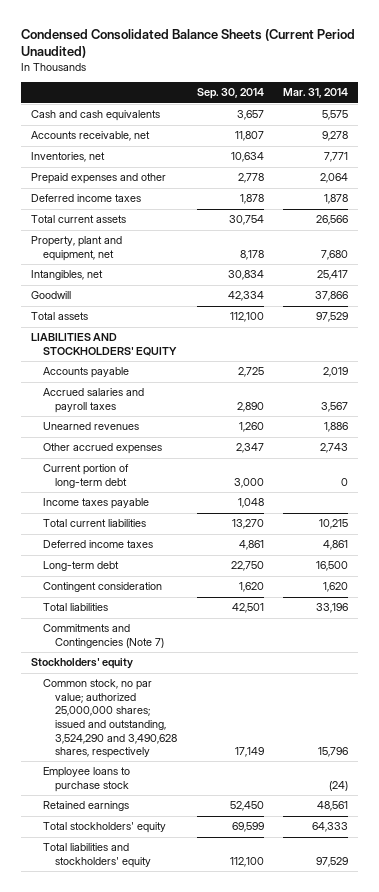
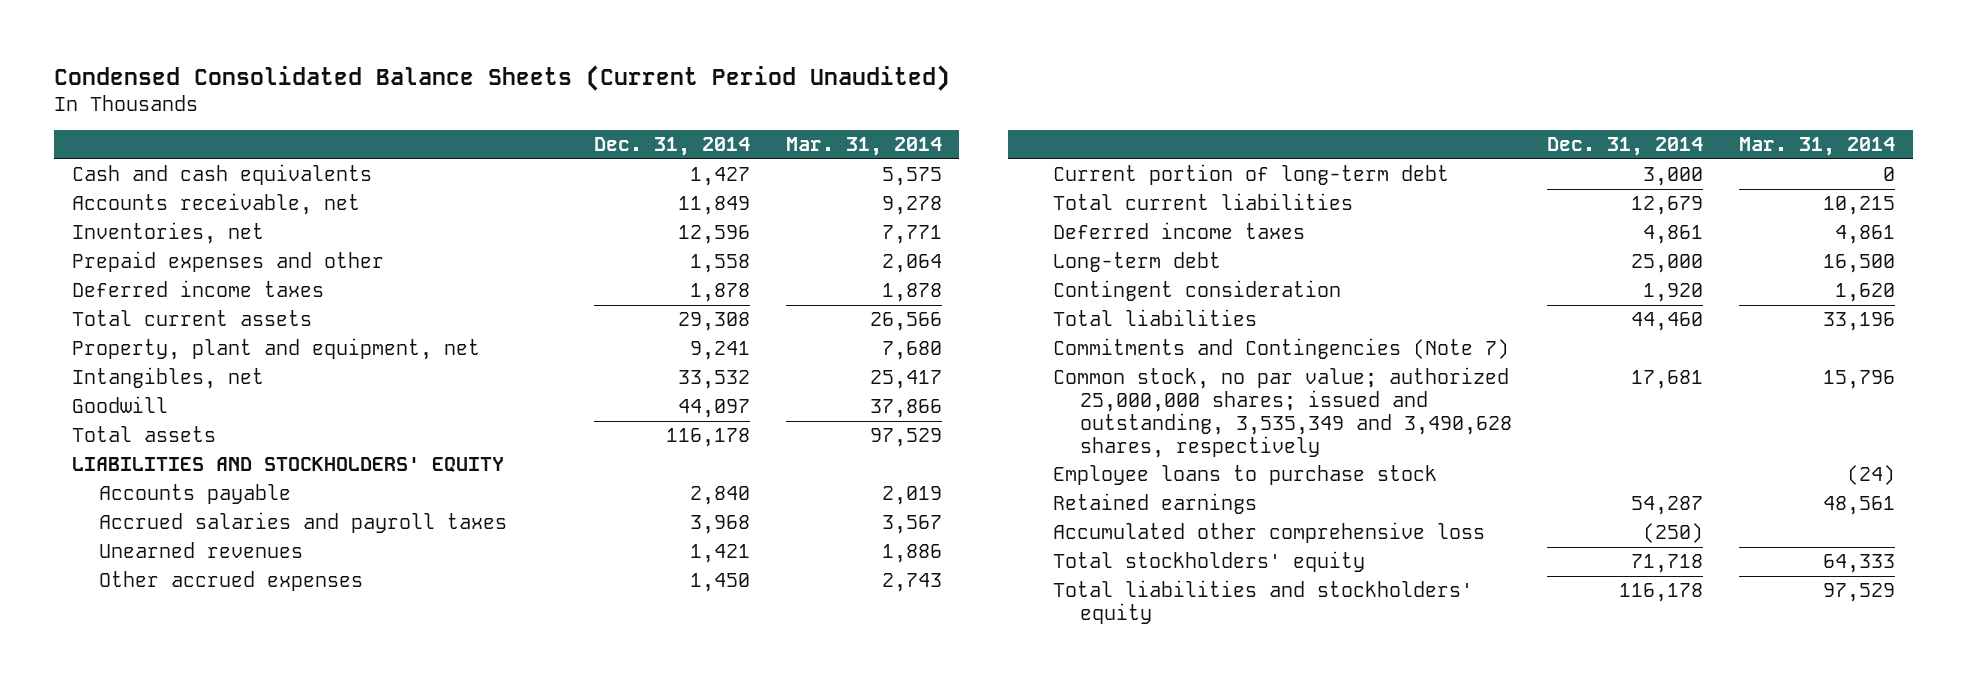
- | Sep. 30, 2014 | Mar. 31, 2014
+ | Dec. 31, 2014 | Mar. 31, 2014
- Income taxes payable | 1,048 |
- Stockholders' equity
- Common stock, no par value; authorized 25,000,000 shares; issued and outstanding, 3,524,290 and 3,490,628 shares, respectively | 17,149 | 15,796
+ Common stock, no par value; authorized 25,000,000 shares; issued and outstanding, 3,535,349 and 3,490,628 shares, respectively | 17,681 | 15,796
+ Accumulated other comprehensive loss | (250) |

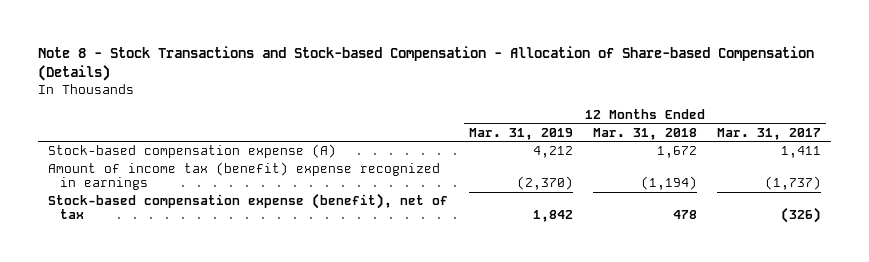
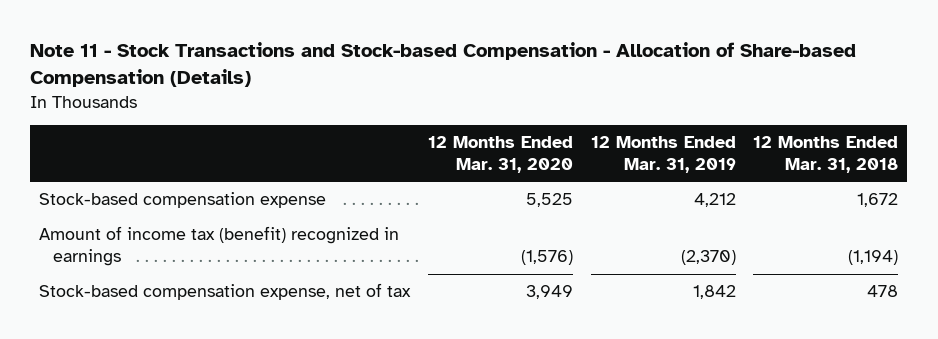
- Note 8 - Stock Transactions and Stock-based Compensation - Allocation of Share-based Compensation (Details)
+ Note 11 - Stock Transactions and Stock-based Compensation - Allocation of Share-based Compensation (Details)
- | 12 Months Ended Mar. 31, 2019 | 12 Months Ended Mar. 31, 2018 | 12 Months Ended Mar. 31, 2017
+ | 12 Months Ended Mar. 31, 2020 | 12 Months Ended Mar. 31, 2019 | 12 Months Ended Mar. 31, 2018
- Stock-based compensation expense (A) | 4,212 | 1,672 | 1,411
- Amount of income tax (benefit) expense recognized in earnings | (2,370) | (1,194) | (1,737)
- Stock-based compensation expense (benefit), net of tax | 1,842 | 478 | (326)
+ Stock-based compensation expense | 5,525 | 4,212 | 1,672
+ Amount of income tax (benefit) recognized in earnings | (1,576) | (2,370) | (1,194)
+ Stock-based compensation expense, net of tax | 3,949 | 1,842 | 478

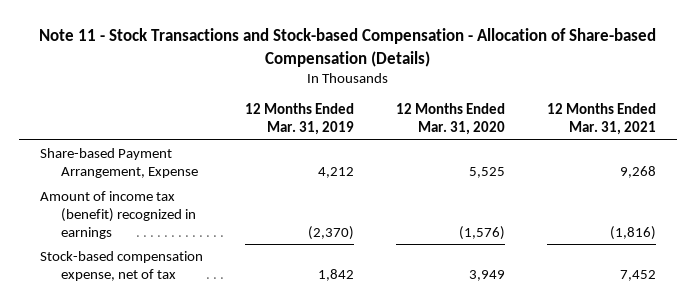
- | 12 Months Ended Mar. 31, 2020 | 12 Months Ended Mar. 31, 2019 | 12 Months Ended Mar. 31, 2018
+ | 12 Months Ended Mar. 31, 2019 | 12 Months Ended Mar. 31, 2020 | 12 Months Ended Mar. 31, 2021
- Stock-based compensation expense | 5,525 | 4,212 | 1,672
+ Share-based Payment Arrangement, Expense | 4,212 | 5,525 | 9,268

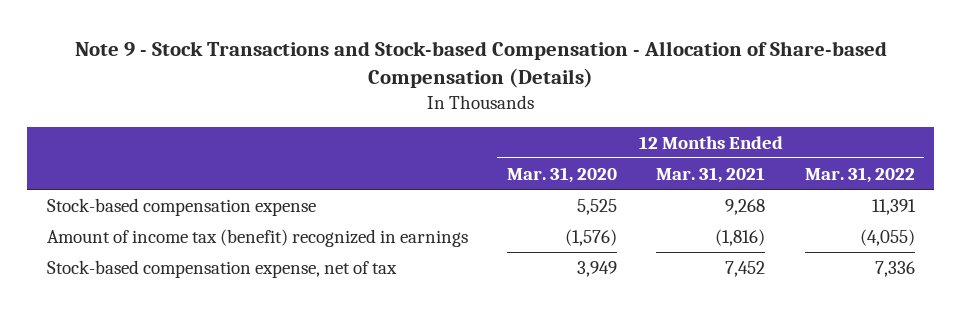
- Note 11 - Stock Transactions and Stock-based Compensation - Allocation of Share-based Compensation (Details)
+ Note 9 - Stock Transactions and Stock-based Compensation - Allocation of Share-based Compensation (Details)
- | 12 Months Ended Mar. 31, 2019 | 12 Months Ended Mar. 31, 2020 | 12 Months Ended Mar. 31, 2021
+ | 12 Months Ended Mar. 31, 2020 | 12 Months Ended Mar. 31, 2021 | 12 Months Ended Mar. 31, 2022
- Share-based Payment Arrangement, Expense | 4,212 | 5,525 | 9,268
+ Stock-based compensation expense | 5,525 | 9,268 | 11,391

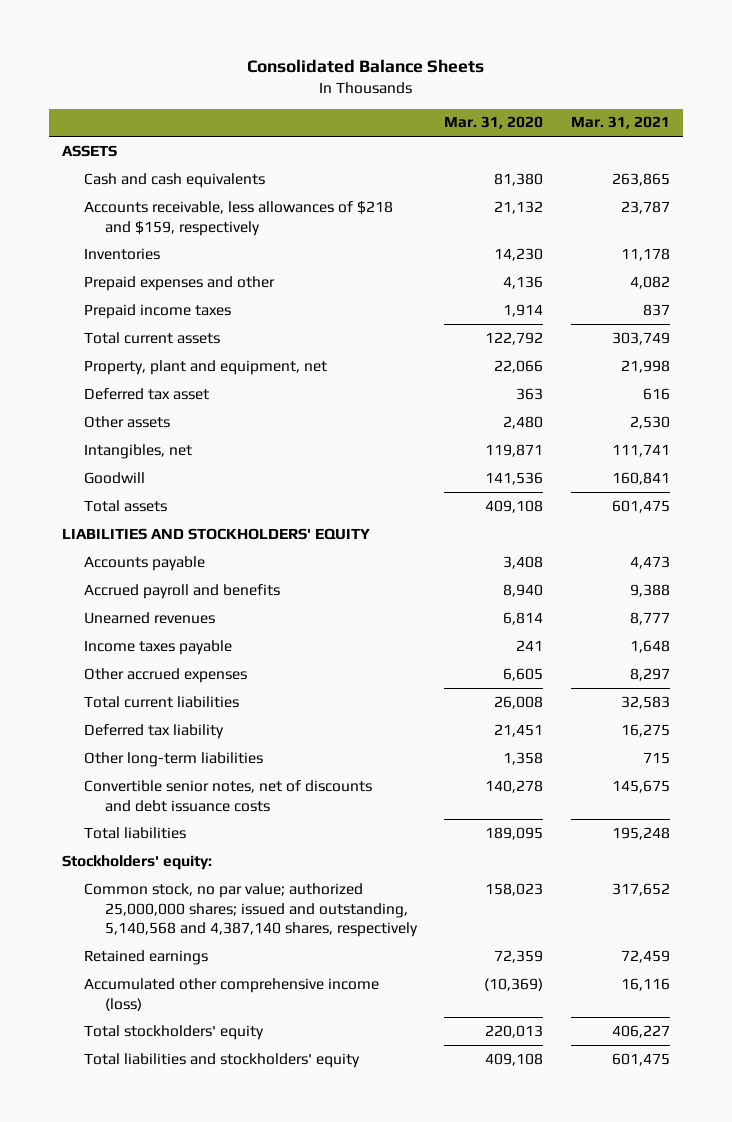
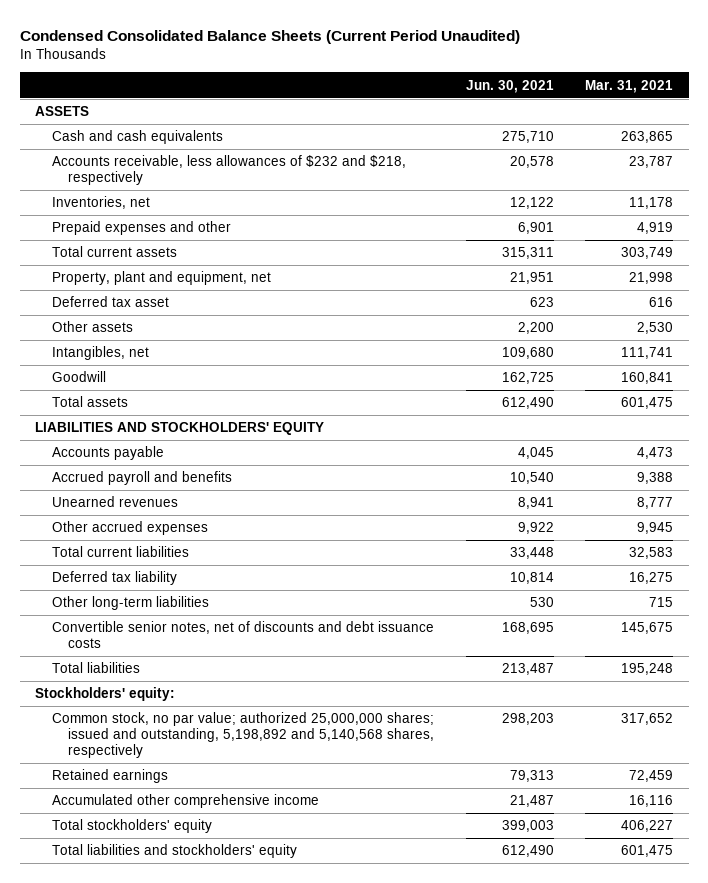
- Consolidated Balance Sheets
+ Condensed Consolidated Balance Sheets (Current Period Unaudited)
- | Mar. 31, 2020 | Mar. 31, 2021
+ | Jun. 30, 2021 | Mar. 31, 2021
- Accounts receivable, less allowances of $218 and $159, respectively | 21,132 | 23,787
- Inventories | 14,230 | 11,178
- Prepaid expenses and other | 4,136 | 4,082
- Prepaid income taxes | 1,914 | 837
+ Accounts receivable, less allowances of $232 and $218, respectively | 20,578 | 23,787
+ Inventories, net | 12,122 | 11,178
+ Prepaid expenses and other | 6,901 | 4,919
- Income taxes payable | 241 | 1,648
- Other accrued expenses | 6,605 | 8,297
+ Other accrued expenses | 9,922 | 9,945
- Common stock, no par value; authorized 25,000,000 shares; issued and outstanding, 5,140,568 and 4,387,140 shares, respectively | 158,023 | 317,652
+ Common stock, no par value; authorized 25,000,000 shares; issued and outstanding, 5,198,892 and 5,140,568 shares, respectively | 298,203 | 317,652
- Accumulated other comprehensive income (loss) | (10,369) | 16,116
+ Accumulated other comprehensive income | 21,487 | 16,116

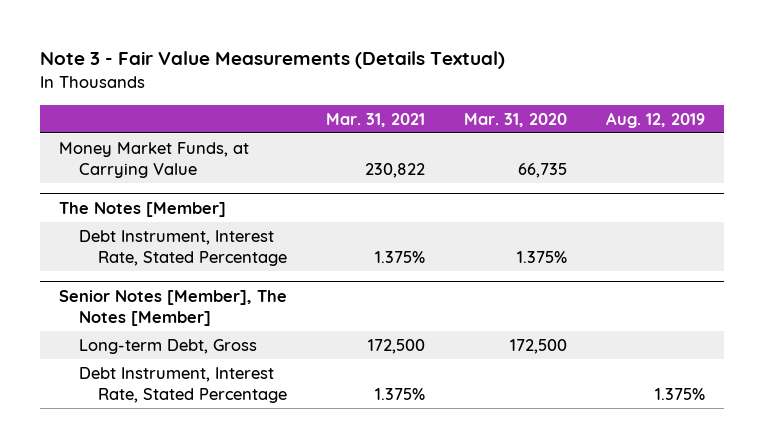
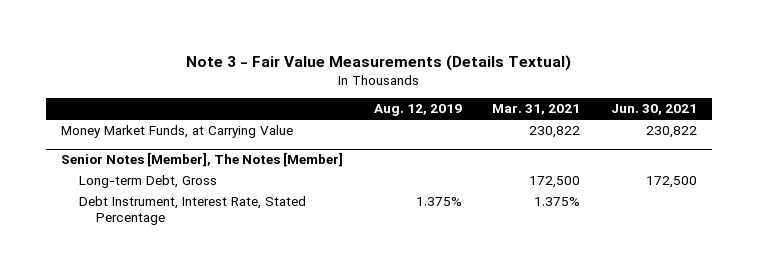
- | Mar. 31, 2021 | Mar. 31, 2020 | Aug. 12, 2019
+ | Aug. 12, 2019 | Mar. 31, 2021 | Jun. 30, 2021
- The Notes [Member]
- Debt Instrument, Interest Rate, Stated Percentage | 1.375% | 1.375% |

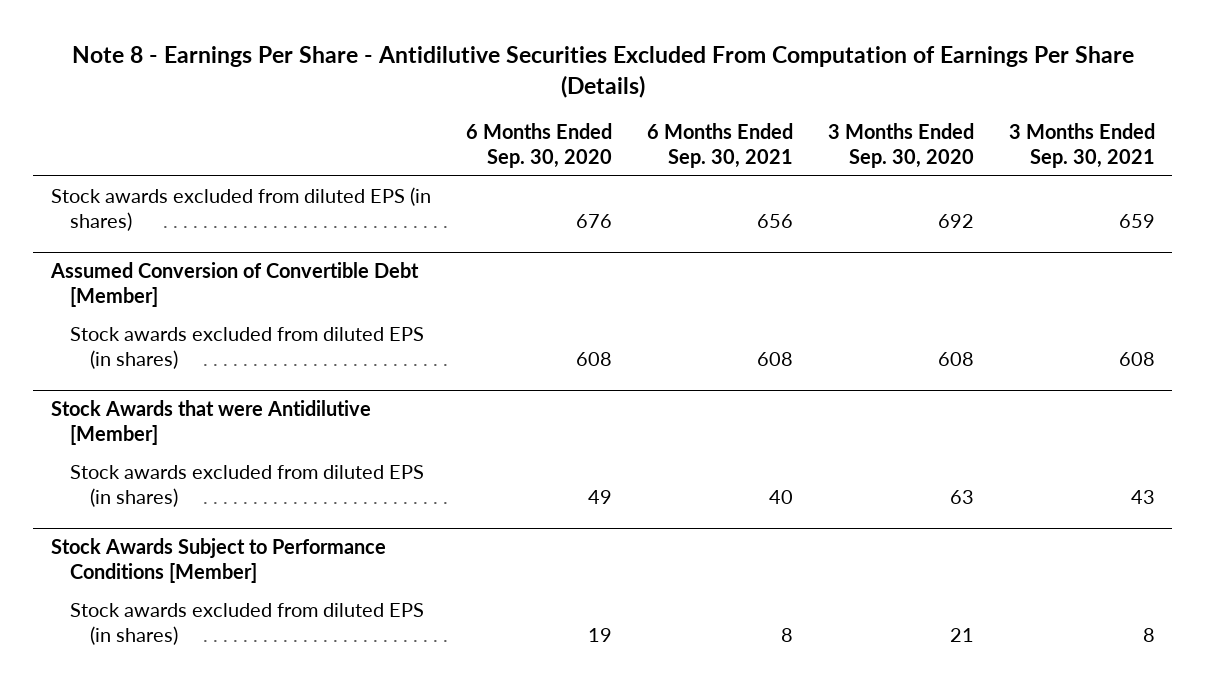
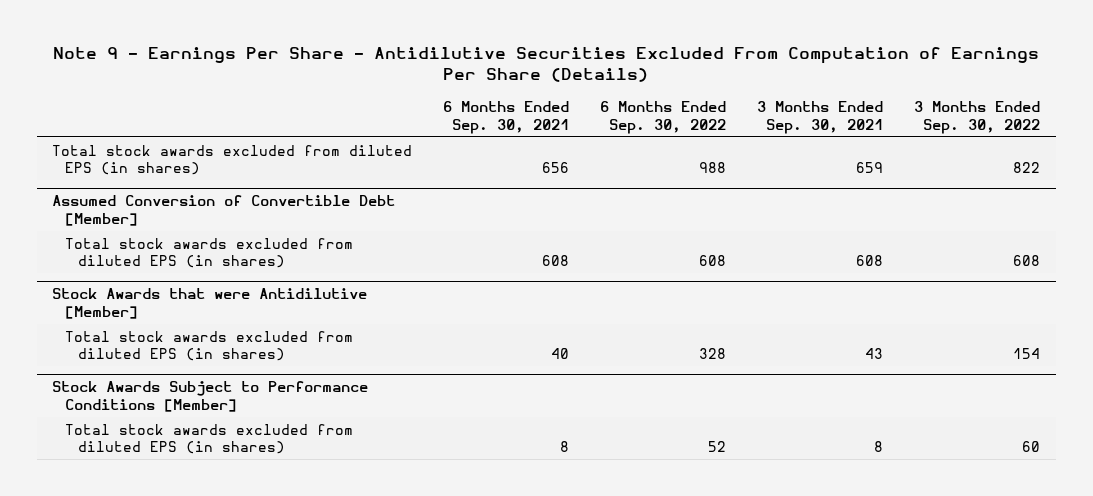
- Note 8 - Earnings Per Share - Antidilutive Securities Excluded From Computation of Earnings Per Share (Details)
+ Note 9 - Earnings Per Share - Antidilutive Securities Excluded From Computation of Earnings Per Share (Details)
- | 6 Months Ended Sep. 30, 2020 | 6 Months Ended Sep. 30, 2021 | 3 Months Ended Sep. 30, 2020 | 3 Months Ended Sep. 30, 2021
+ | 6 Months Ended Sep. 30, 2021 | 6 Months Ended Sep. 30, 2022 | 3 Months Ended Sep. 30, 2021 | 3 Months Ended Sep. 30, 2022
- Stock awards excluded from diluted EPS (in shares) | 676 | 656 | 692 | 659
+ Total stock awards excluded from diluted EPS (in shares) | 656 | 988 | 659 | 822
@ Assumed Conversion of Convertible Debt [Member]
- Stock awards excluded from diluted EPS (in shares) | 608 | 608 | 608 | 608
+ Total stock awards excluded from diluted EPS (in shares) | 608 | 608 | 608 | 608
@ Stock Awards that were Antidilutive [Member]
- Stock awards excluded from diluted EPS (in shares) | 49 | 40 | 63 | 43
+ Total stock awards excluded from diluted EPS (in shares) | 40 | 328 | 43 | 154
@ Stock Awards Subject to Performance Conditions [Member]
- Stock awards excluded from diluted EPS (in shares) | 19 | 8 | 21 | 8
+ Total stock awards excluded from diluted EPS (in shares) | 8 | 52 | 8 | 60

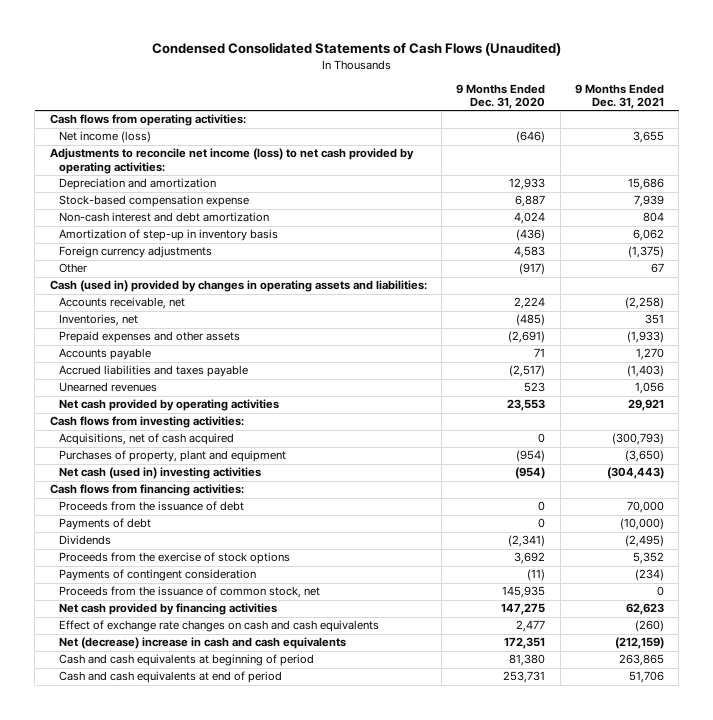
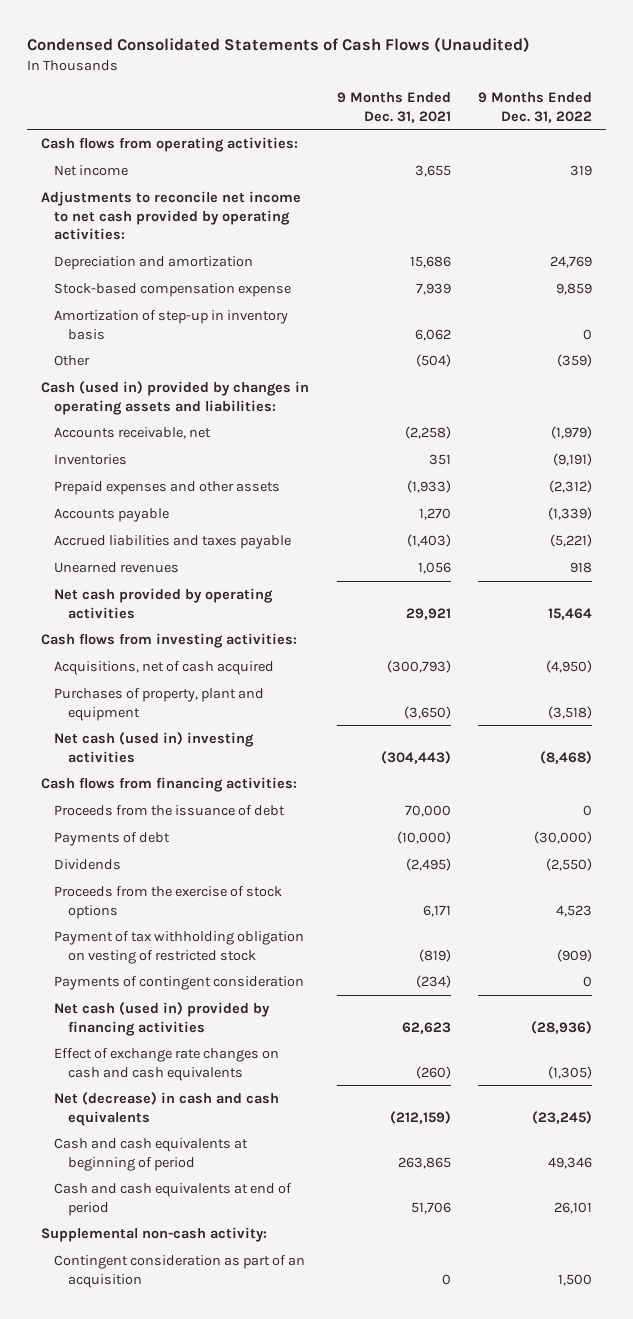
- | 9 Months Ended Dec. 31, 2020 | 9 Months Ended Dec. 31, 2021
+ | 9 Months Ended Dec. 31, 2021 | 9 Months Ended Dec. 31, 2022
- Net income (loss) | (646) | 3,655
- Adjustments to reconcile net income (loss) to net cash provided by operating activities:
+ Net income | 3,655 | 319
+ Adjustments to reconcile net income to net cash provided by operating activities:
- Non-cash interest and debt amortization | 4,024 | 804
- Foreign currency adjustments | 4,583 | (1,375)
- Other | (917) | 67
+ Other | (504) | (359)
- Inventories, net | (485) | 351
+ Inventories | 351 | (9,191)
- Proceeds from the exercise of stock options | 3,692 | 5,352
+ Proceeds from the exercise of stock options | 6,171 | 4,523
+ Payment of tax withholding obligation on vesting of restricted stock | (819) | (909)
- Proceeds from the issuance of common stock, net | 145,935 | 0
- Net cash provided by financing activities | 147,275 | 62,623
+ Net cash (used in) provided by financing activities | 62,623 | (28,936)
- Net (decrease) increase in cash and cash equivalents | 172,351 | (212,159)
+ Net (decrease) in cash and cash equivalents | (212,159) | (23,245)
+ Supplemental non-cash activity:
+ Contingent consideration as part of an acquisition | 0 | 1,500

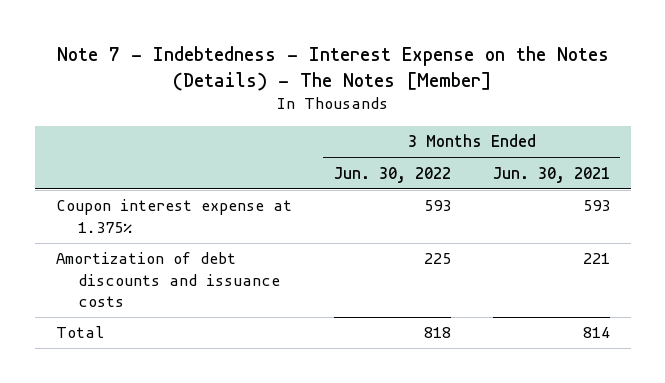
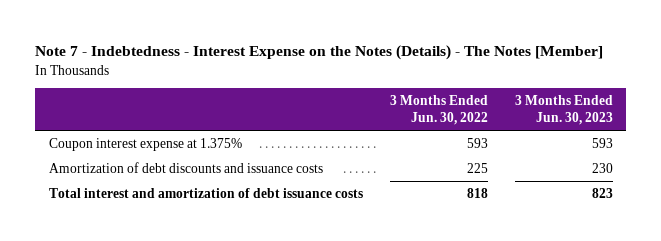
- | 3 Months Ended Jun. 30, 2022 | 3 Months Ended Jun. 30, 2021
+ | 3 Months Ended Jun. 30, 2022 | 3 Months Ended Jun. 30, 2023
- Total | 818 | 814
+ Total interest and amortization of debt issuance costs | 818 | 823

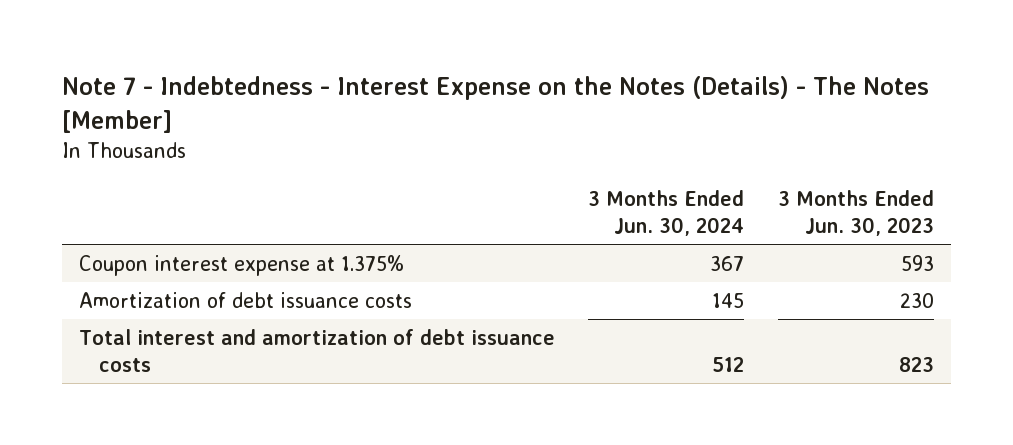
- | 3 Months Ended Jun. 30, 2022 | 3 Months Ended Jun. 30, 2023
+ | 3 Months Ended Jun. 30, 2024 | 3 Months Ended Jun. 30, 2023
- Amortization of debt discounts and issuance costs | 225 | 230
+ Amortization of debt issuance costs | 145 | 230

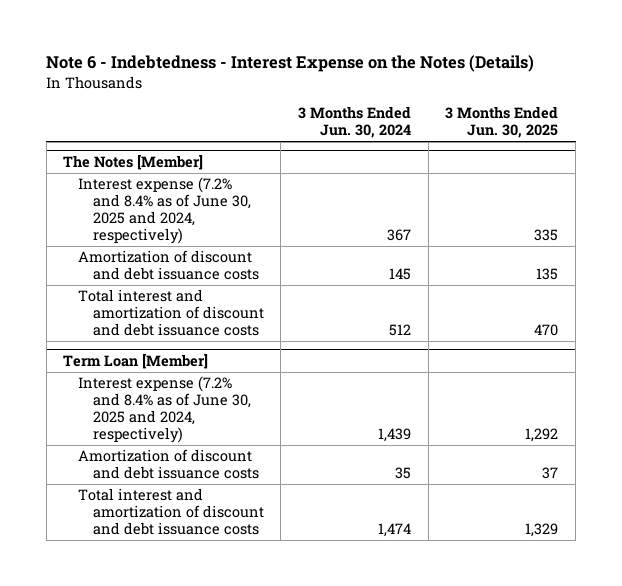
- Note 7 - Indebtedness - Interest Expense on the Notes (Details) - The Notes [Member]
+ Note 6 - Indebtedness - Interest Expense on the Notes (Details)
- | 3 Months Ended Jun. 30, 2024 | 3 Months Ended Jun. 30, 2023
+ | 3 Months Ended Jun. 30, 2024 | 3 Months Ended Jun. 30, 2025
- Coupon interest expense at 1.375% | 367 | 593
- Amortization of debt issuance costs | 145 | 230
- Total interest and amortization of debt issuance costs | 512 | 823
+ The Notes [Member]
+ Interest expense (7.2% and 8.4% as of June 30, 2025 and 2024, respectively) | 367 | 335
+ Amortization of discount and debt issuance costs | 145 | 135
+ Total interest and amortization of discount and debt issuance costs | 512 | 470
+ Term Loan [Member]
+ Interest expense (7.2% and 8.4% as of June 30, 2025 and 2024, respectively) | 1,439 | 1,292
+ Amortization of discount and debt issuance costs | 35 | 37
+ Total interest and amortization of discount and debt issuance costs | 1,474 | 1,329

